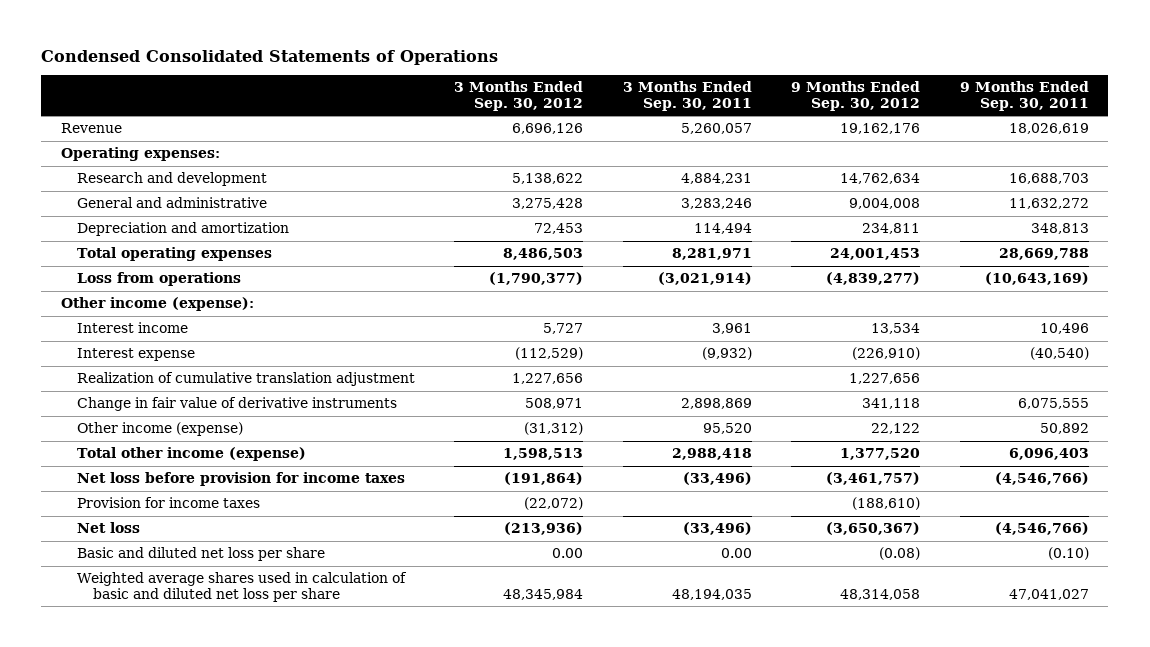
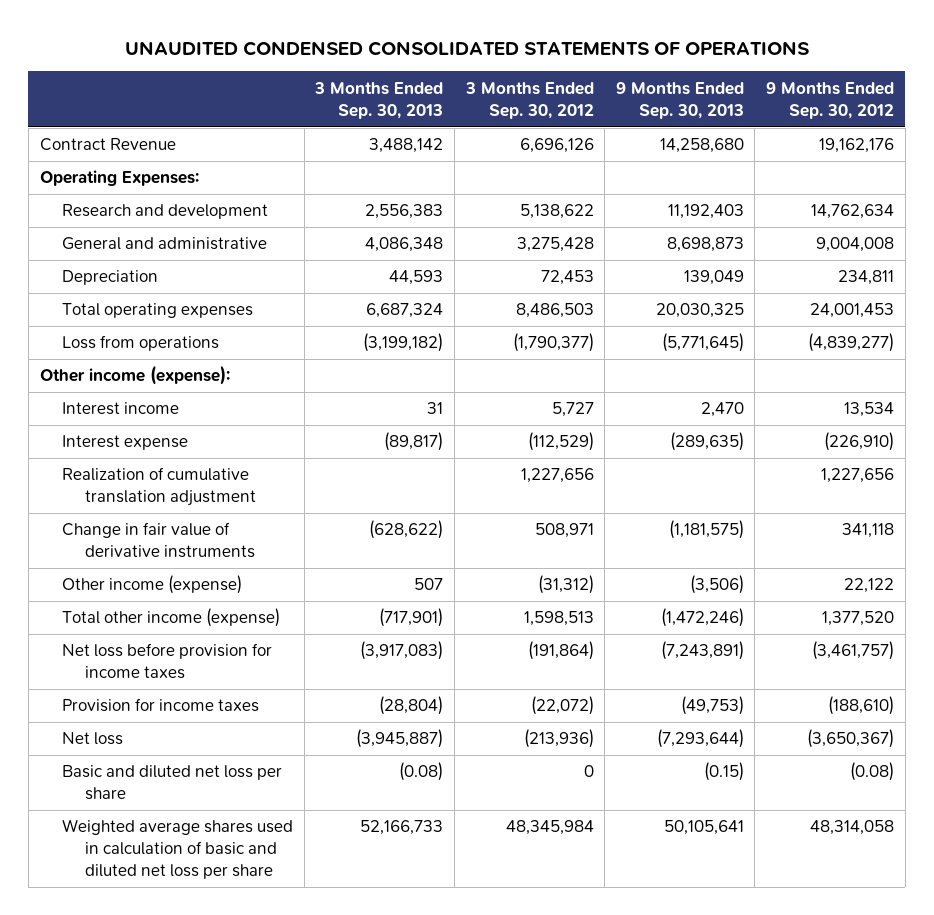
- Condensed Consolidated Statements of Operations
+ UNAUDITED CONDENSED CONSOLIDATED STATEMENTS OF OPERATIONS
- | 3 Months Ended Sep. 30, 2012 | 3 Months Ended Sep. 30, 2011 | 9 Months Ended Sep. 30, 2012 | 9 Months Ended Sep. 30, 2011
+ | 3 Months Ended Sep. 30, 2013 | 3 Months Ended Sep. 30, 2012 | 9 Months Ended Sep. 30, 2013 | 9 Months Ended Sep. 30, 2012
- Revenue | 6,696,126 | 5,260,057 | 19,162,176 | 18,026,619
- Operating expenses:
+ Contract Revenue | 3,488,142 | 6,696,126 | 14,258,680 | 19,162,176
+ Operating Expenses:
- Depreciation and amortization | 72,453 | 114,494 | 234,811 | 348,813
+ Depreciation | 44,593 | 72,453 | 139,049 | 234,811
- Basic and diluted net loss per share | 0.00 | 0.00 | (0.08) | (0.10)
+ Basic and diluted net loss per share | (0.08) | 0 | (0.15) | (0.08)

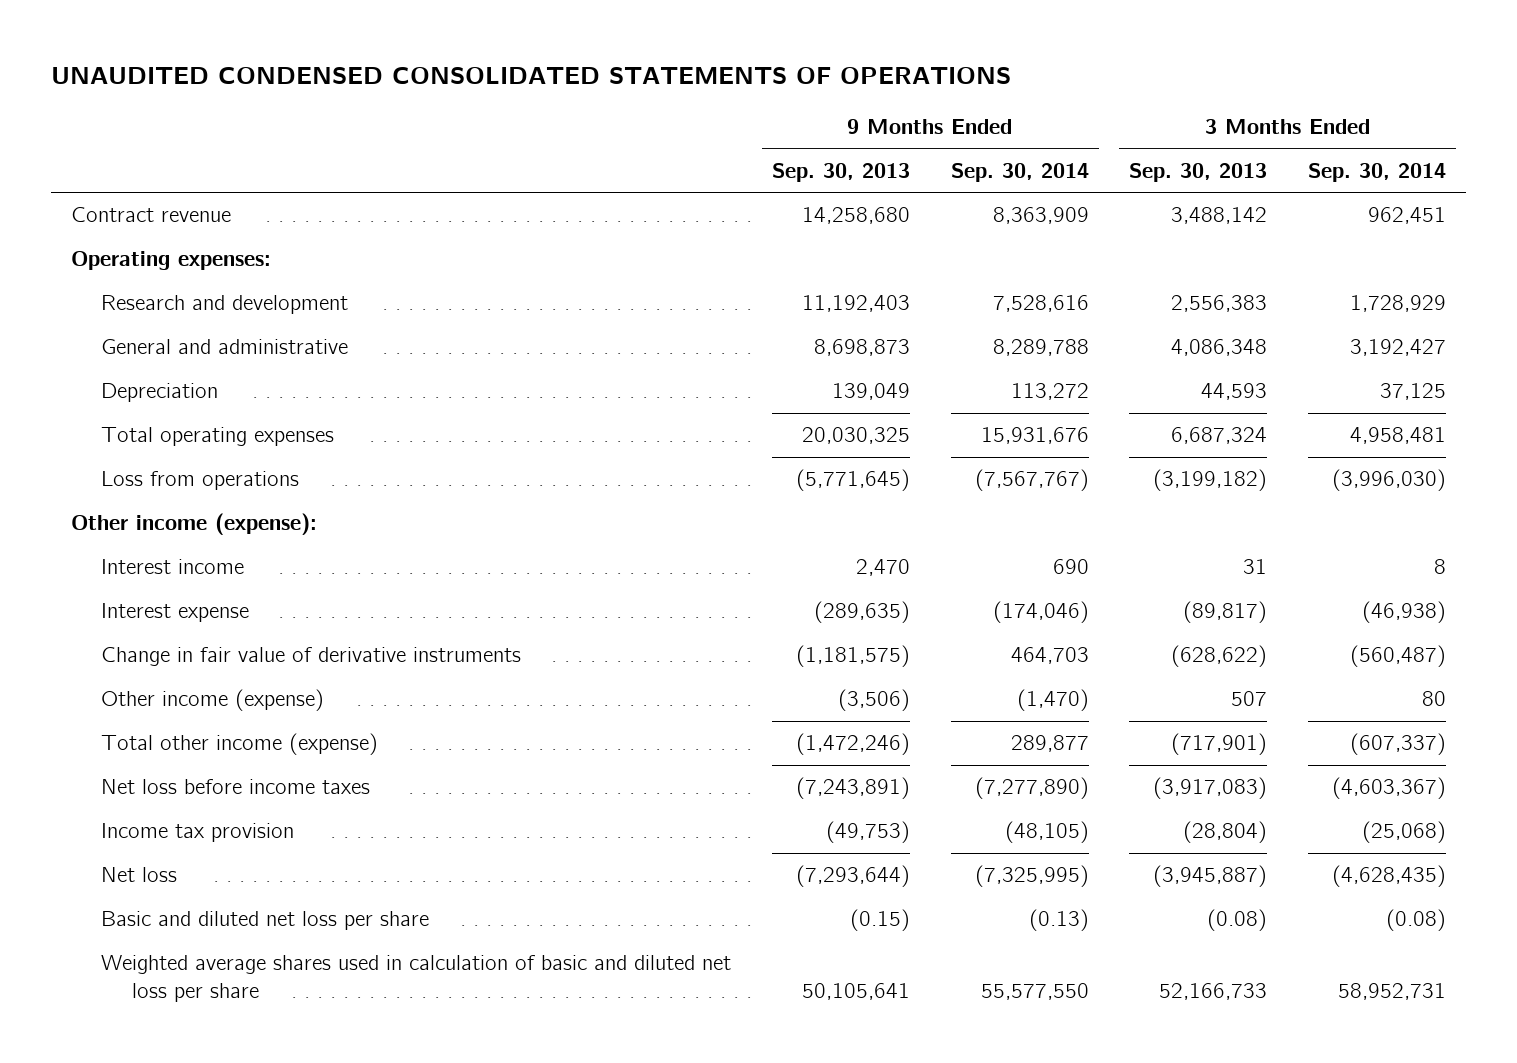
- | 3 Months Ended Sep. 30, 2013 | 3 Months Ended Sep. 30, 2012 | 9 Months Ended Sep. 30, 2013 | 9 Months Ended Sep. 30, 2012
+ | 9 Months Ended Sep. 30, 2013 | 9 Months Ended Sep. 30, 2014 | 3 Months Ended Sep. 30, 2013 | 3 Months Ended Sep. 30, 2014
- Contract Revenue | 3,488,142 | 6,696,126 | 14,258,680 | 19,162,176
- Operating Expenses:
+ Contract revenue | 14,258,680 | 8,363,909 | 3,488,142 | 962,451
+ Operating expenses:
- Realization of cumulative translation adjustment | | 1,227,656 | | 1,227,656
- Net loss before provision for income taxes | (3,917,083) | (191,864) | (7,243,891) | (3,461,757)
- Provision for income taxes | (28,804) | (22,072) | (49,753) | (188,610)
+ Net loss before income taxes | (7,243,891) | (7,277,890) | (3,917,083) | (4,603,367)
+ Income tax provision | (49,753) | (48,105) | (28,804) | (25,068)

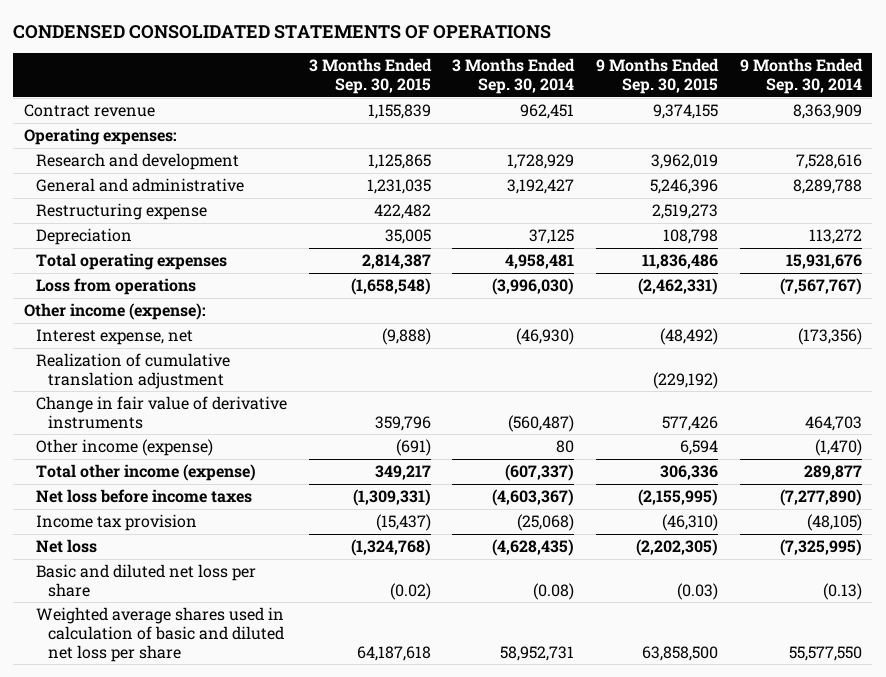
- UNAUDITED CONDENSED CONSOLIDATED STATEMENTS OF OPERATIONS
+ CONDENSED CONSOLIDATED STATEMENTS OF OPERATIONS
- | 9 Months Ended Sep. 30, 2013 | 9 Months Ended Sep. 30, 2014 | 3 Months Ended Sep. 30, 2013 | 3 Months Ended Sep. 30, 2014
+ | 3 Months Ended Sep. 30, 2015 | 3 Months Ended Sep. 30, 2014 | 9 Months Ended Sep. 30, 2015 | 9 Months Ended Sep. 30, 2014
+ Restructuring expense | 422,482 | | 2,519,273 |
- Interest income | 2,470 | 690 | 31 | 8
- Interest expense | (289,635) | (174,046) | (89,817) | (46,938)
+ Interest expense, net | (9,888) | (46,930) | (48,492) | (173,356)
+ Realization of cumulative translation adjustment | | | (229,192) |

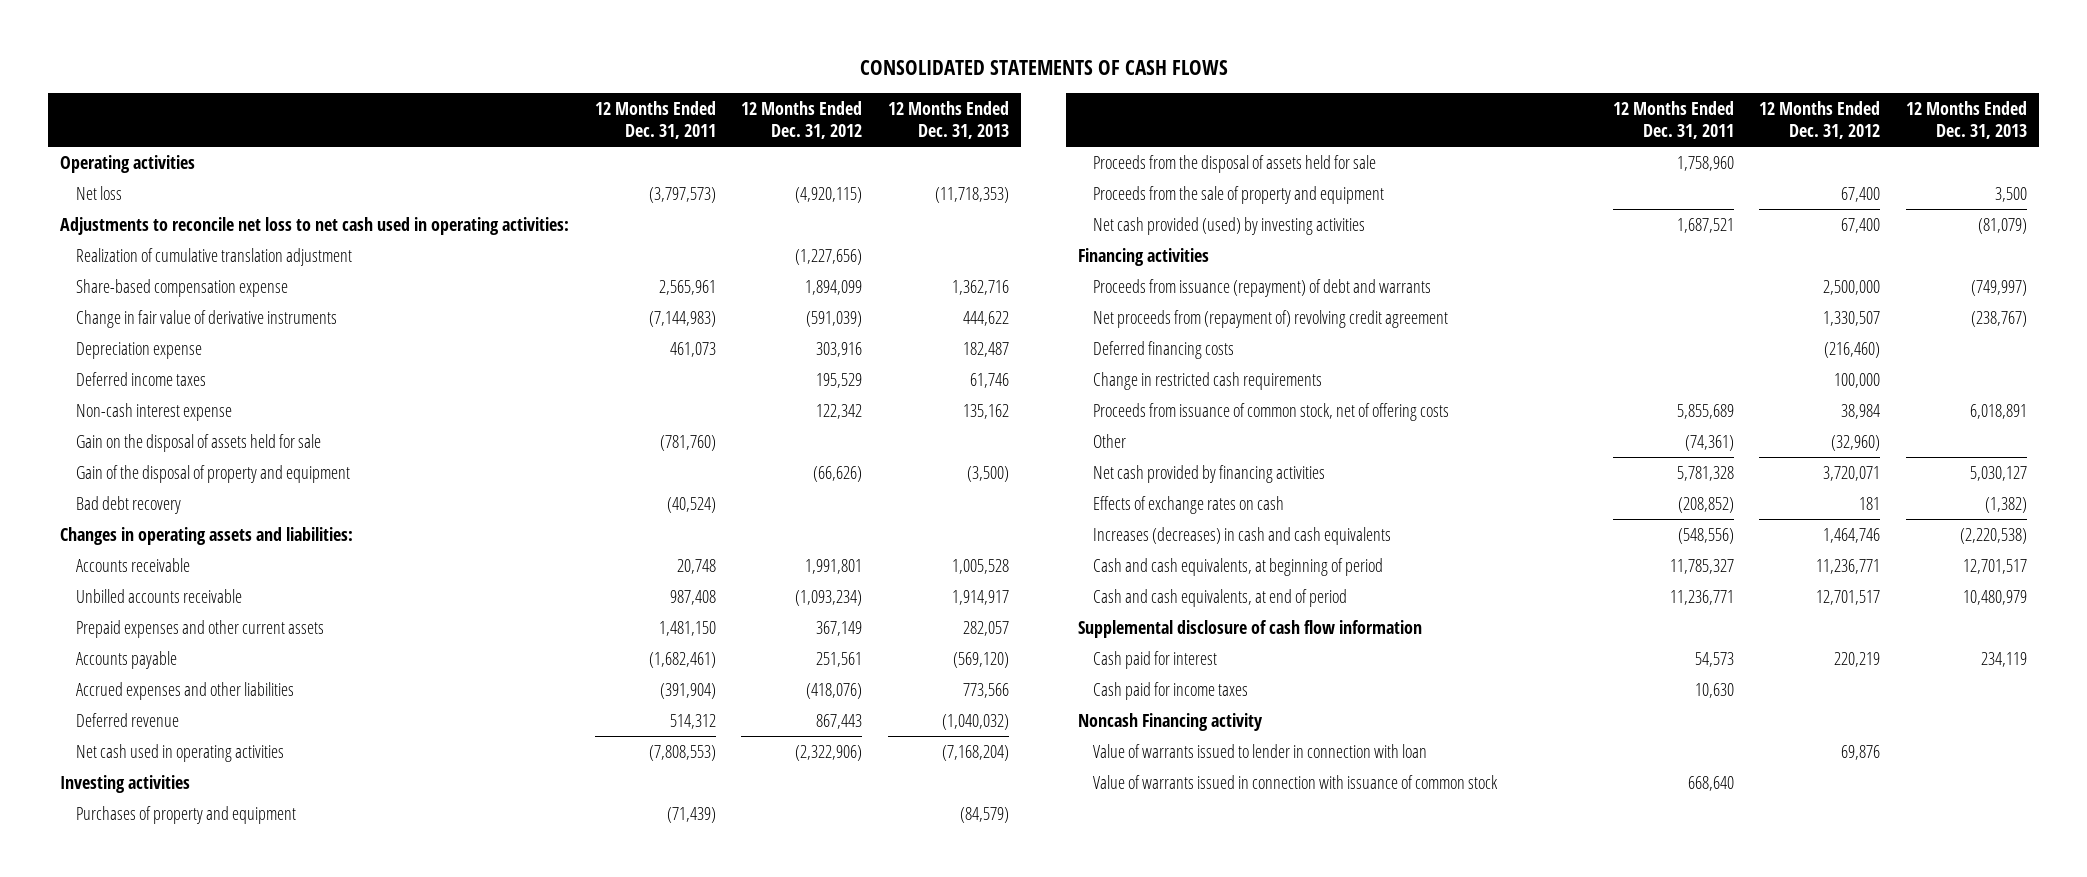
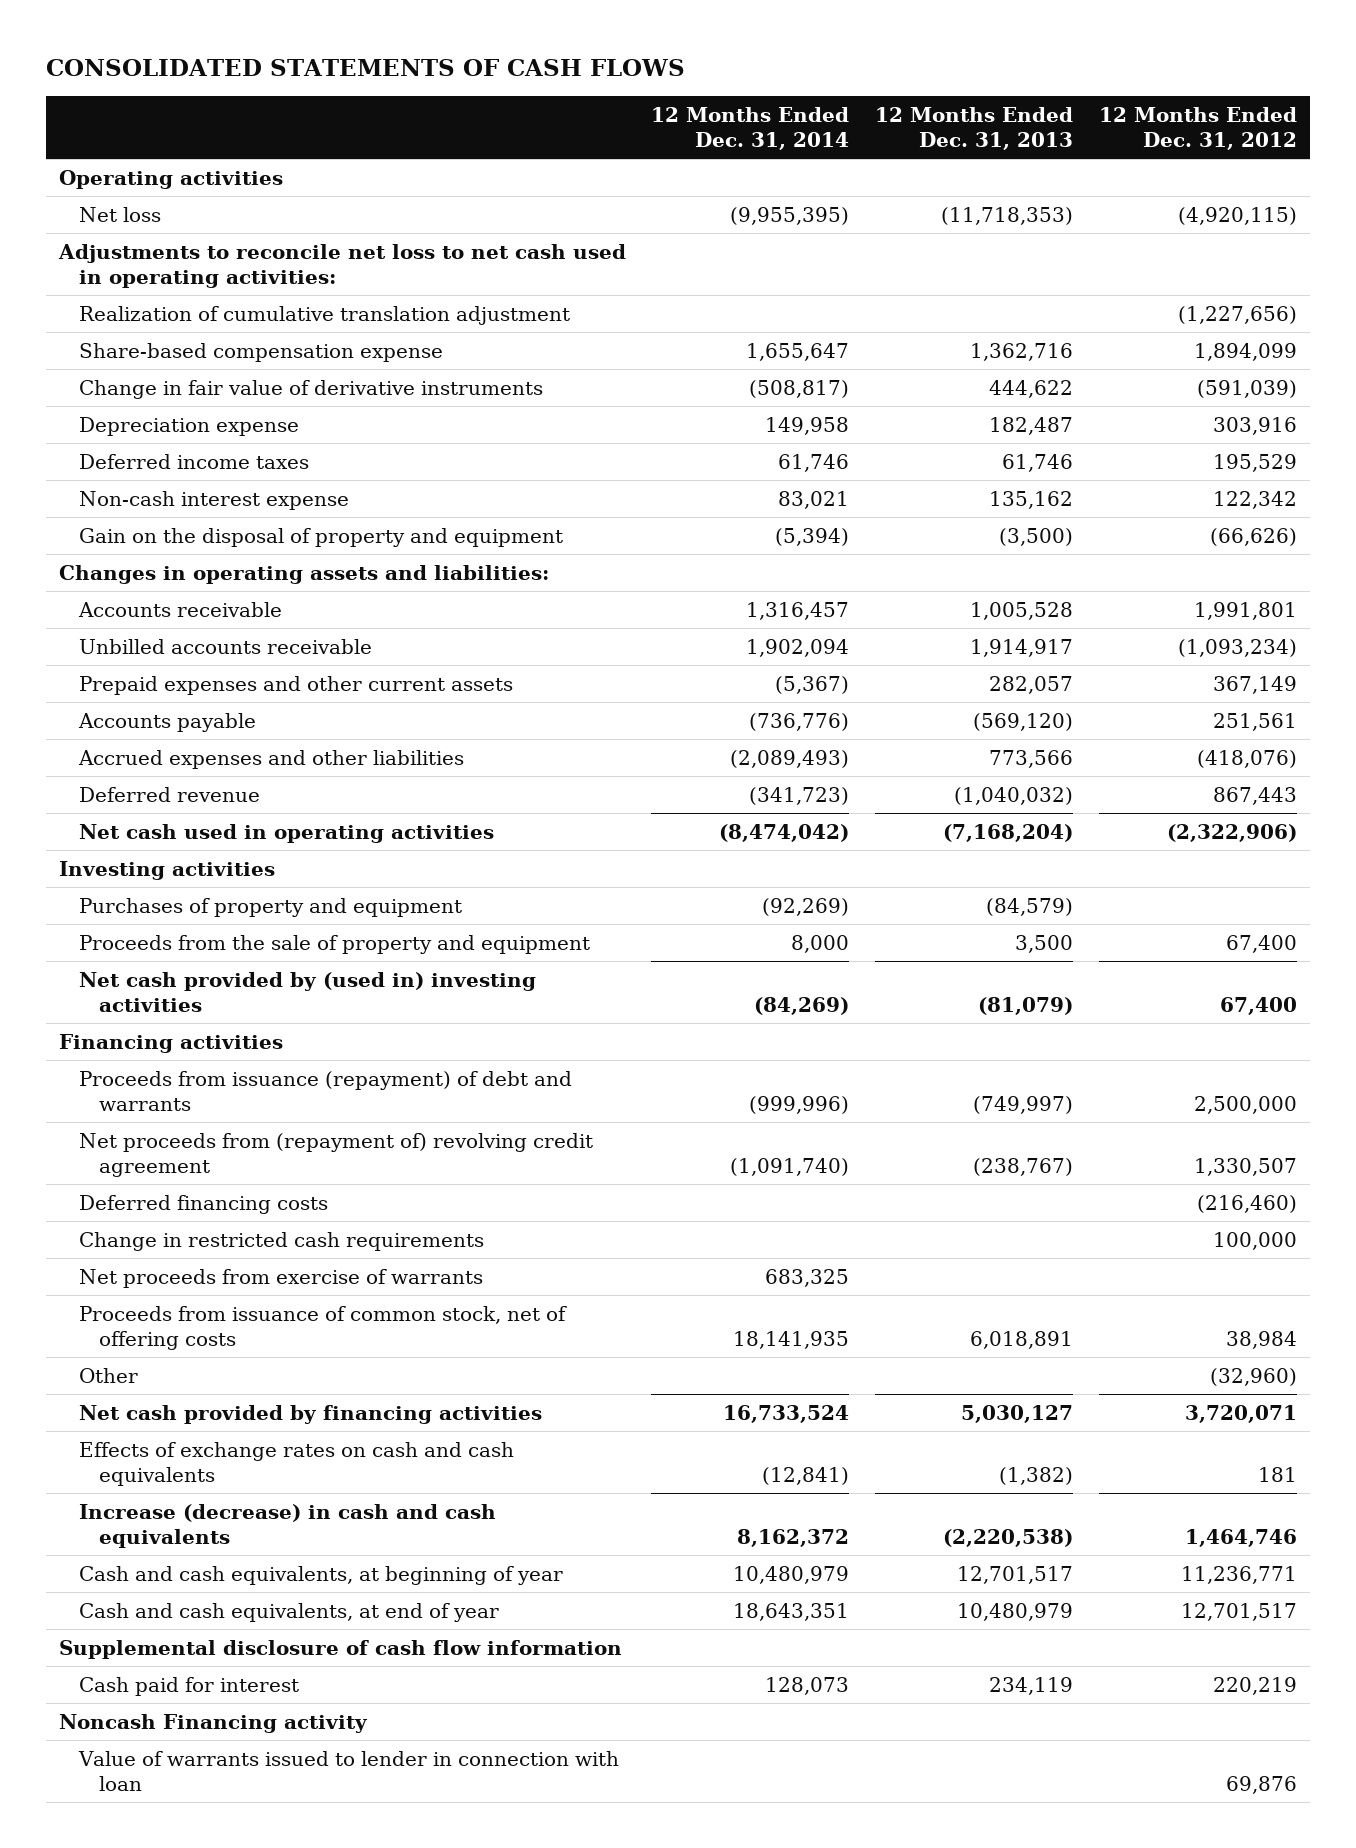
- | 12 Months Ended Dec. 31, 2011 | 12 Months Ended Dec. 31, 2012 | 12 Months Ended Dec. 31, 2013
+ | 12 Months Ended Dec. 31, 2014 | 12 Months Ended Dec. 31, 2013 | 12 Months Ended Dec. 31, 2012
- Gain on the disposal of assets held for sale | (781,760) | |
- Gain of the disposal of property and equipment | | (66,626) | (3,500)
- Bad debt recovery | (40,524) | |
+ Gain on the disposal of property and equipment | (5,394) | (3,500) | (66,626)
- Proceeds from the disposal of assets held for sale | 1,758,960 | |
- Net cash provided (used) by investing activities | 1,687,521 | 67,400 | (81,079)
+ Net cash provided by (used in) investing activities | (84,269) | (81,079) | 67,400
+ Net proceeds from exercise of warrants | 683,325 | |
- Effects of exchange rates on cash | (208,852) | 181 | (1,382)
- Increases (decreases) in cash and cash equivalents | (548,556) | 1,464,746 | (2,220,538)
- Cash and cash equivalents, at beginning of period | 11,785,327 | 11,236,771 | 12,701,517
- Cash and cash equivalents, at end of period | 11,236,771 | 12,701,517 | 10,480,979
+ Effects of exchange rates on cash and cash equivalents | (12,841) | (1,382) | 181
+ Increase (decrease) in cash and cash equivalents | 8,162,372 | (2,220,538) | 1,464,746
+ Cash and cash equivalents, at beginning of year | 10,480,979 | 12,701,517 | 11,236,771
+ Cash and cash equivalents, at end of year | 18,643,351 | 10,480,979 | 12,701,517
- Cash paid for income taxes | 10,630 | |
- Value of warrants issued in connection with issuance of common stock | 668,640 | |

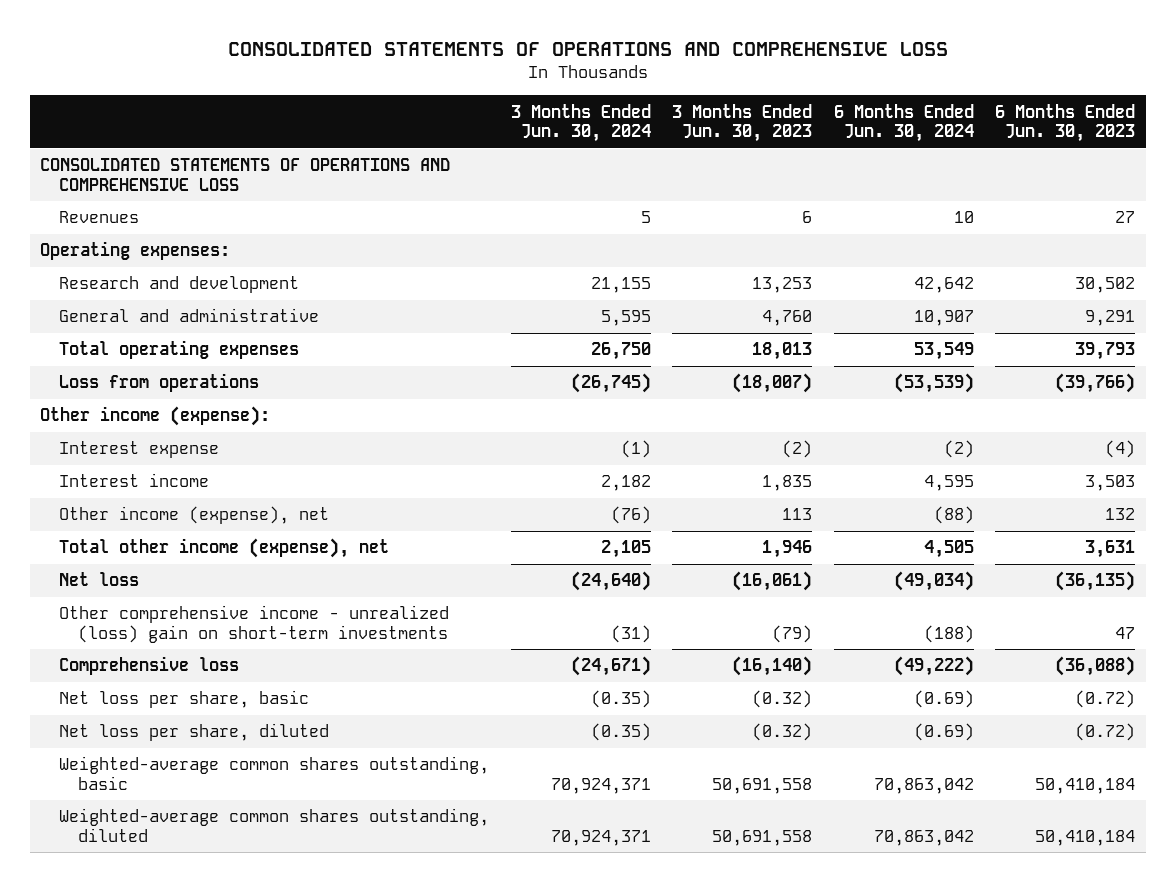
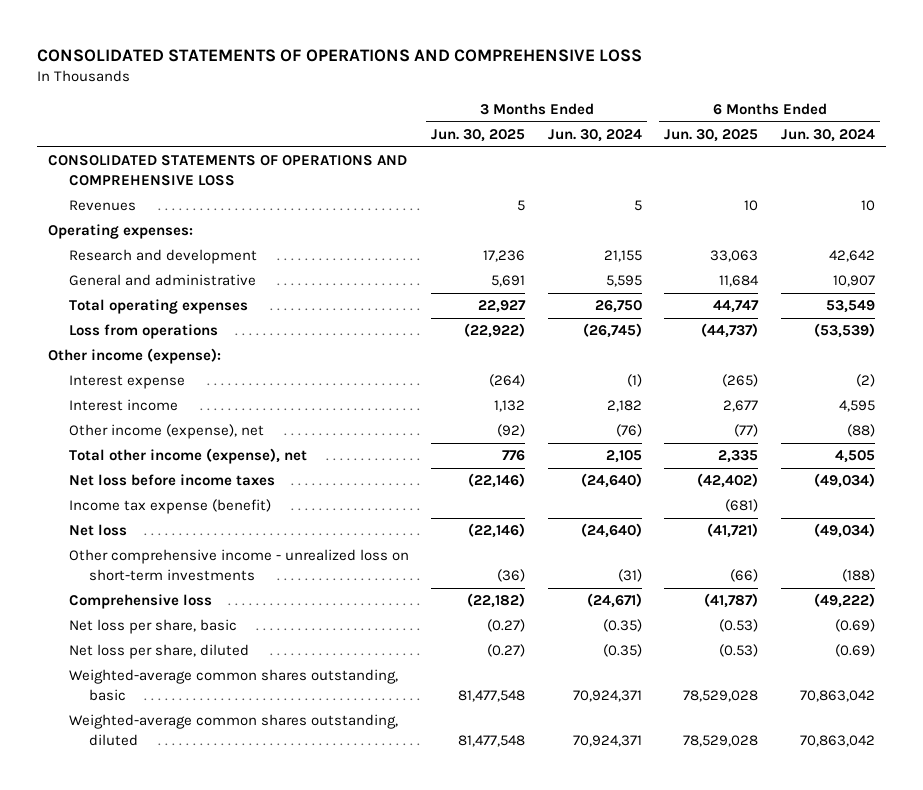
- | 3 Months Ended Jun. 30, 2024 | 3 Months Ended Jun. 30, 2023 | 6 Months Ended Jun. 30, 2024 | 6 Months Ended Jun. 30, 2023
+ | 3 Months Ended Jun. 30, 2025 | 3 Months Ended Jun. 30, 2024 | 6 Months Ended Jun. 30, 2025 | 6 Months Ended Jun. 30, 2024
+ Net loss before income taxes | (22,146) | (24,640) | (42,402) | (49,034)
+ Income tax expense (benefit) | | | (681) |
- Other comprehensive income - unrealized (loss) gain on short-term investments | (31) | (79) | (188) | 47
+ Other comprehensive income - unrealized loss on short-term investments | (36) | (31) | (66) | (188)

